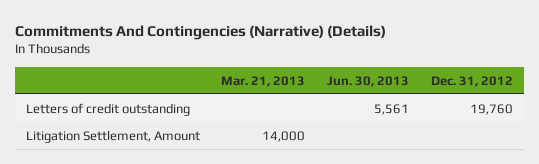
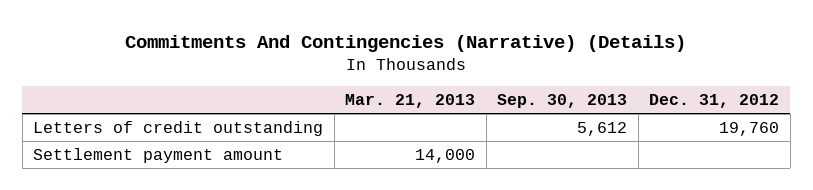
- | Mar. 21, 2013 | Jun. 30, 2013 | Dec. 31, 2012
+ | Mar. 21, 2013 | Sep. 30, 2013 | Dec. 31, 2012
- Litigation Settlement, Amount | 14,000 | |
+ Settlement payment amount | 14,000 | |

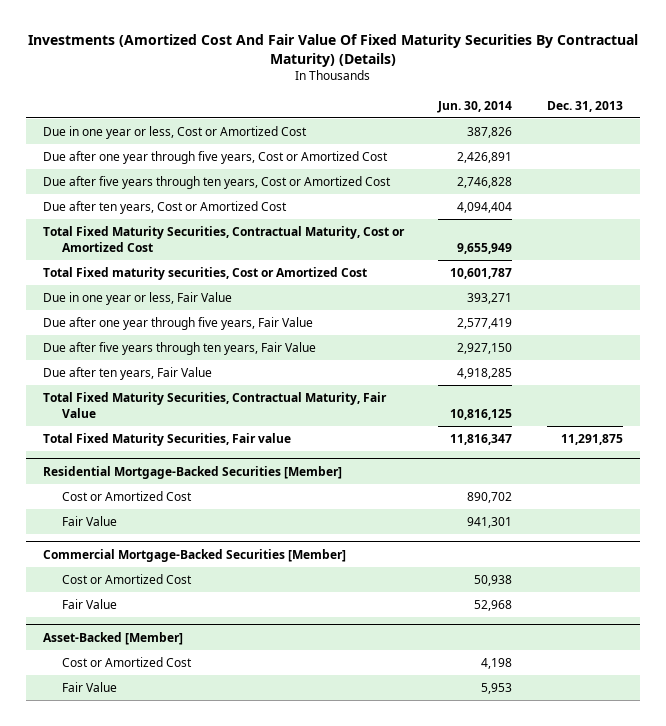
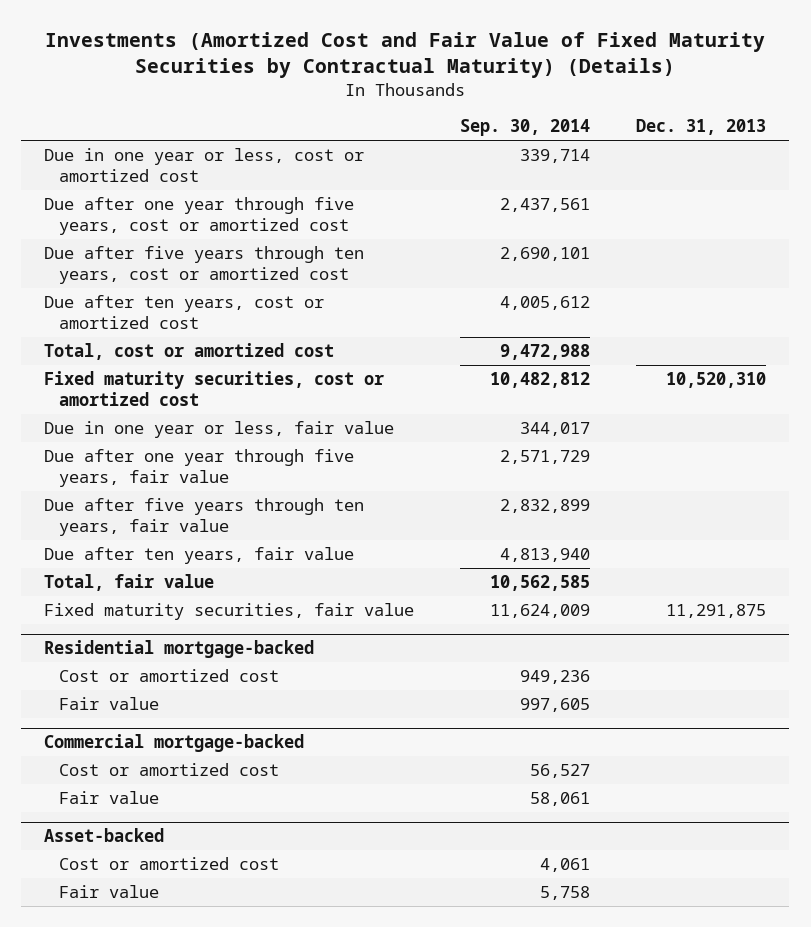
- Investments (Amortized Cost And Fair Value Of Fixed Maturity Securities By Contractual Maturity) (Details)
+ Investments (Amortized Cost and Fair Value of Fixed Maturity Securities by Contractual Maturity) (Details)
- | Jun. 30, 2014 | Dec. 31, 2013
+ | Sep. 30, 2014 | Dec. 31, 2013
- Due in one year or less, Cost or Amortized Cost | 387,826 |
- Due after one year through five years, Cost or Amortized Cost | 2,426,891 |
- Due after five years through ten years, Cost or Amortized Cost | 2,746,828 |
- Due after ten years, Cost or Amortized Cost | 4,094,404 |
- Total Fixed Maturity Securities, Contractual Maturity, Cost or Amortized Cost | 9,655,949 |
- Total Fixed maturity securities, Cost or Amortized Cost | 10,601,787 |
- Due in one year or less, Fair Value | 393,271 |
- Due after one year through five years, Fair Value | 2,577,419 |
- Due after five years through ten years, Fair Value | 2,927,150 |
- Due after ten years, Fair Value | 4,918,285 |
- Total Fixed Maturity Securities, Contractual Maturity, Fair Value | 10,816,125 |
- Total Fixed Maturity Securities, Fair value | 11,816,347 | 11,291,875
- Residential Mortgage-Backed Securities [Member]
- Cost or Amortized Cost | 890,702 |
- Fair Value | 941,301 |
- Commercial Mortgage-Backed Securities [Member]
- Cost or Amortized Cost | 50,938 |
- Fair Value | 52,968 |
- Asset-Backed [Member]
- Cost or Amortized Cost | 4,198 |
- Fair Value | 5,953 |
+ Due in one year or less, cost or amortized cost | 339,714 |
+ Due after one year through five years, cost or amortized cost | 2,437,561 |
+ Due after five years through ten years, cost or amortized cost | 2,690,101 |
+ Due after ten years, cost or amortized cost | 4,005,612 |
+ Total, cost or amortized cost | 9,472,988 |
+ Fixed maturity securities, cost or amortized cost | 10,482,812 | 10,520,310
+ Due in one year or less, fair value | 344,017 |
+ Due after one year through five years, fair value | 2,571,729 |
+ Due after five years through ten years, fair value | 2,832,899 |
+ Due after ten years, fair value | 4,813,940 |
+ Total, fair value | 10,562,585 |
+ Fixed maturity securities, fair value | 11,624,009 | 11,291,875
+ Residential mortgage-backed
+ Cost or amortized cost | 949,236 |
+ Fair value | 997,605 |
+ Commercial mortgage-backed
+ Cost or amortized cost | 56,527 |
+ Fair value | 58,061 |
+ Asset-backed
+ Cost or amortized cost | 4,061 |
+ Fair value | 5,758 |

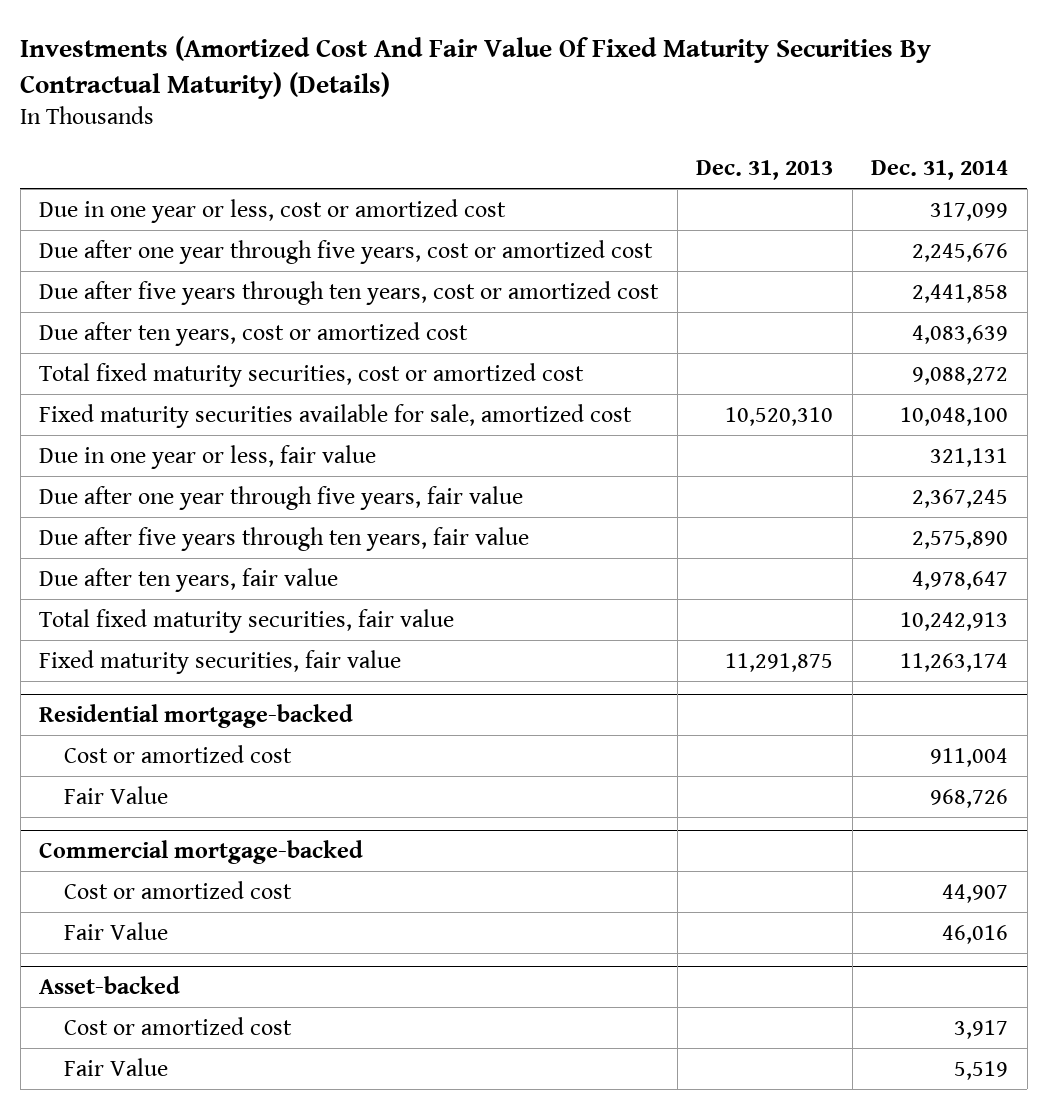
- Investments (Amortized Cost and Fair Value of Fixed Maturity Securities by Contractual Maturity) (Details)
+ Investments (Amortized Cost And Fair Value Of Fixed Maturity Securities By Contractual Maturity) (Details)
- | Sep. 30, 2014 | Dec. 31, 2013
+ | Dec. 31, 2013 | Dec. 31, 2014
- Total, cost or amortized cost | 9,472,988 |
- Fixed maturity securities, cost or amortized cost | 10,482,812 | 10,520,310
+ Total fixed maturity securities, cost or amortized cost | | 9,088,272
+ Fixed maturity securities available for sale, amortized cost | 10,520,310 | 10,048,100
- Total, fair value | 10,562,585 |
+ Total fixed maturity securities, fair value | | 10,242,913
@ Residential mortgage-backed
- Fair value | 997,605 |
+ Fair Value | | 968,726
@ Commercial mortgage-backed
- Fair value | 58,061 |
+ Fair Value | | 46,016
@ Asset-backed
- Fair value | 5,758 |
+ Fair Value | | 5,519

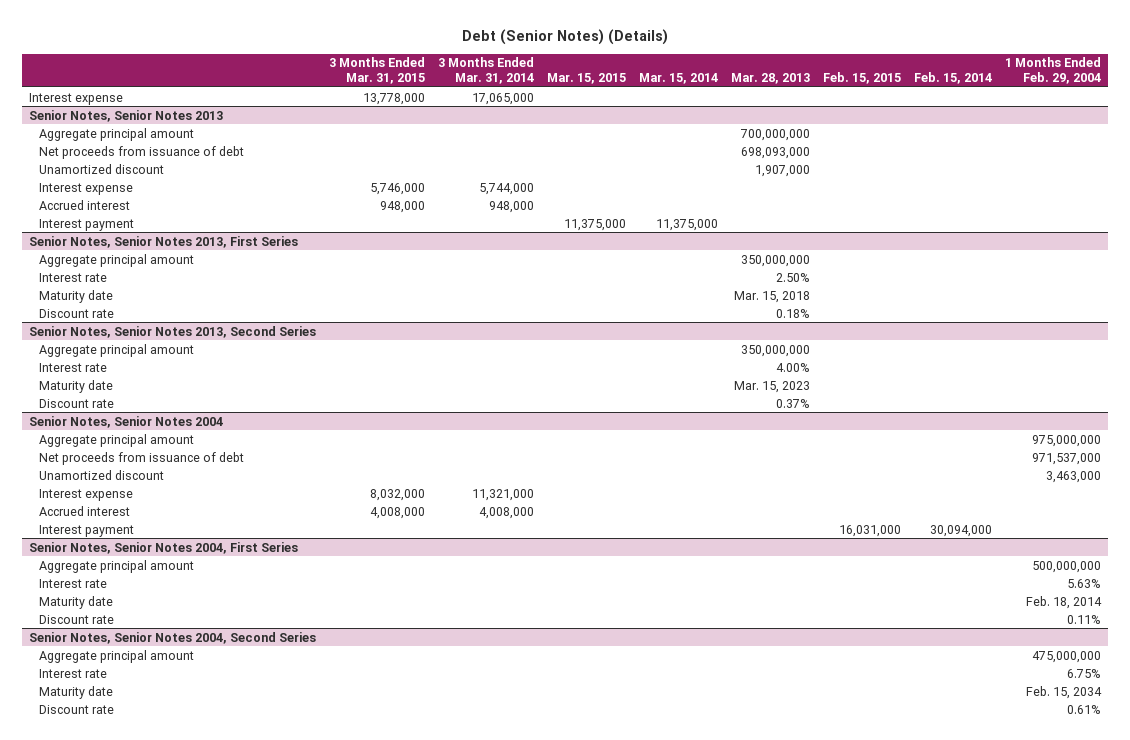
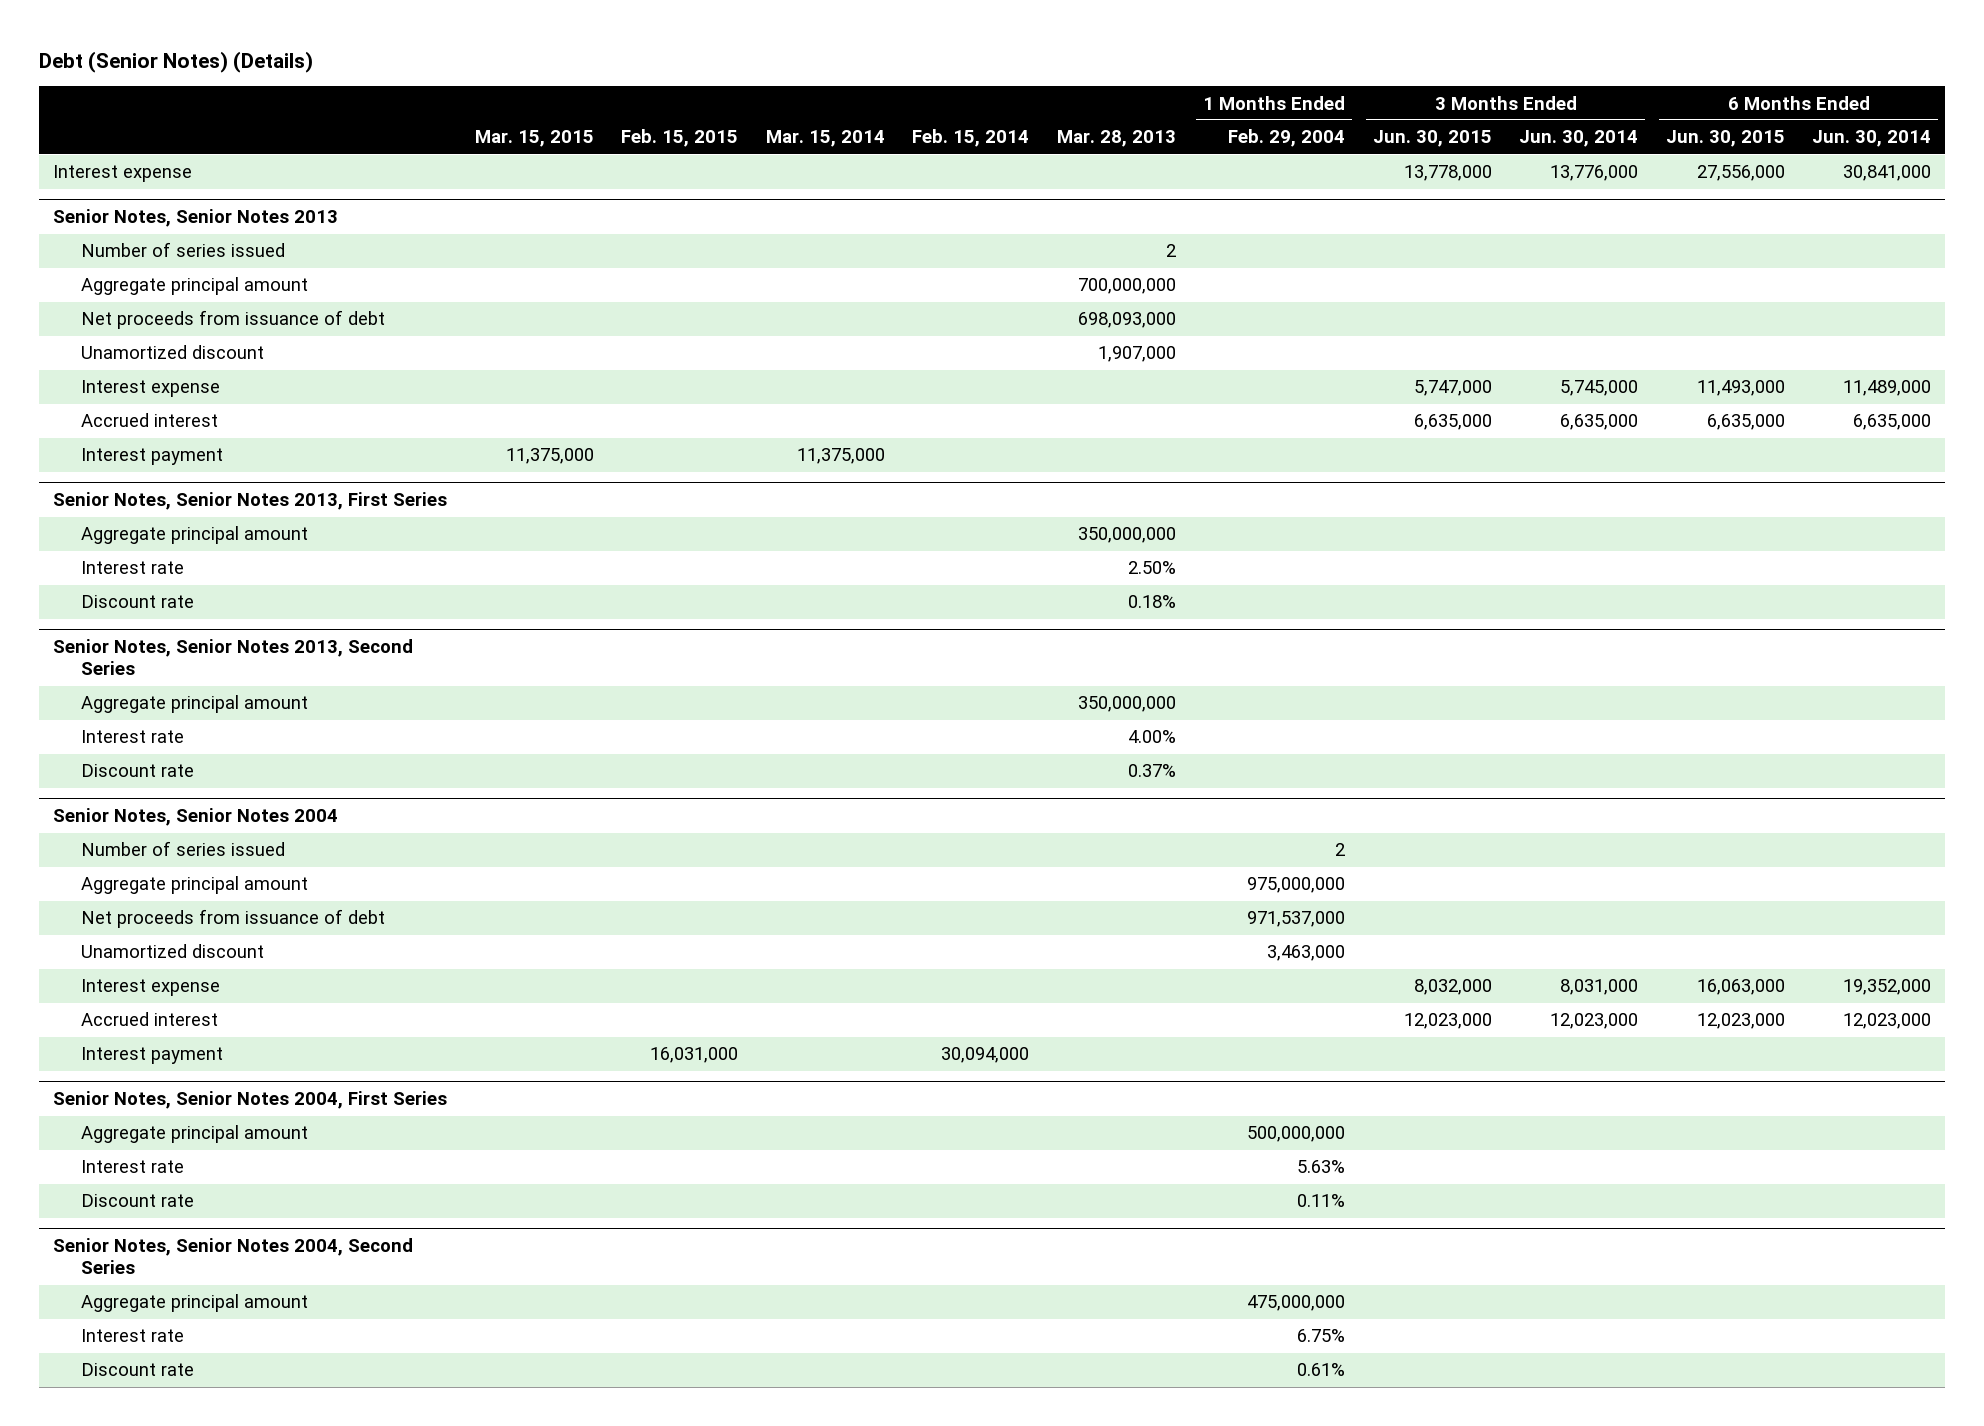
- | 3 Months Ended Mar. 31, 2015 | 3 Months Ended Mar. 31, 2014 | Mar. 15, 2015 | Mar. 15, 2014 | Mar. 28, 2013 | Feb. 15, 2015 | Feb. 15, 2014 | 1 Months Ended Feb. 29, 2004
+ | Mar. 15, 2015 | Feb. 15, 2015 | Mar. 15, 2014 | Feb. 15, 2014 | Mar. 28, 2013 | 1 Months Ended Feb. 29, 2004 | 3 Months Ended Jun. 30, 2015 | 3 Months Ended Jun. 30, 2014 | 6 Months Ended Jun. 30, 2015 | 6 Months Ended Jun. 30, 2014
@ Senior Notes, Senior Notes 2013
+ Number of series issued | | | | | 2 | | | | |
@ Senior Notes, Senior Notes 2013, First Series
- Maturity date | | | | | Mar. 15, 2018 | | |
@ Senior Notes, Senior Notes 2013, Second Series
- Maturity date | | | | | Mar. 15, 2023 | | |
@ Senior Notes, Senior Notes 2004
+ Number of series issued | | | | | | 2 | | | |
@ Senior Notes, Senior Notes 2004, First Series
- Maturity date | | | | | | | | Feb. 18, 2014
@ Senior Notes, Senior Notes 2004, Second Series
- Maturity date | | | | | | | | Feb. 15, 2034

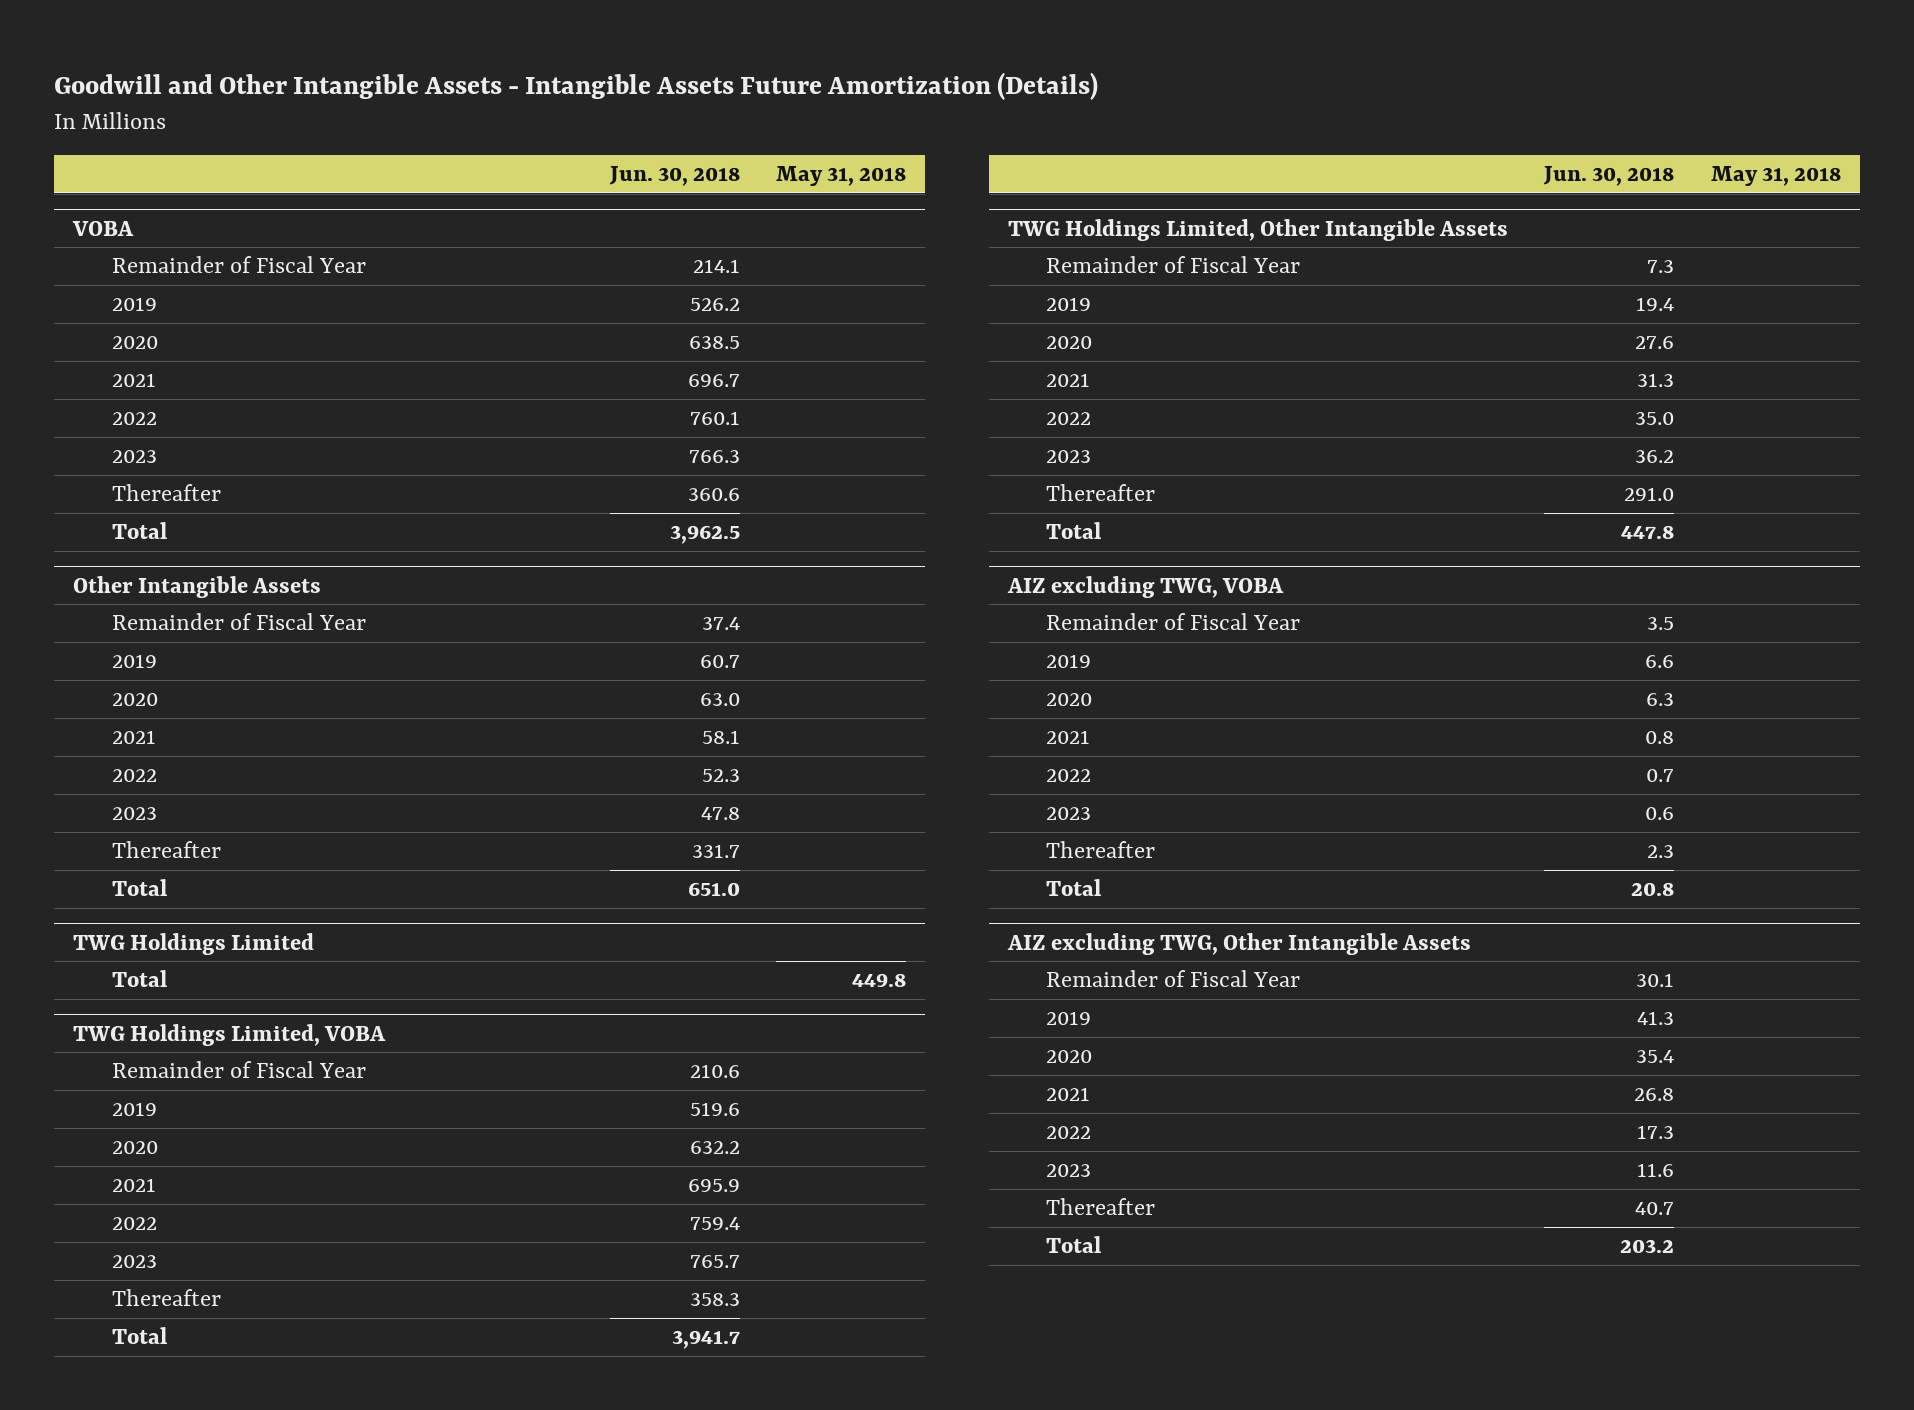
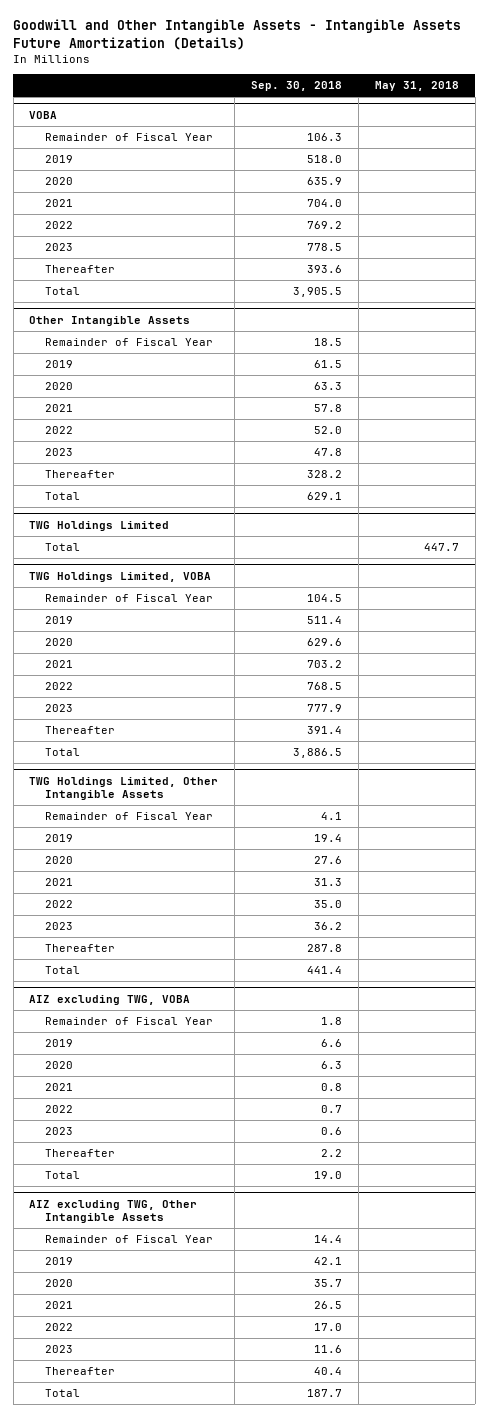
- | Jun. 30, 2018 | May 31, 2018
+ | Sep. 30, 2018 | May 31, 2018
@ TWG Holdings Limited
- Total | | 449.8
+ Total | | 447.7

